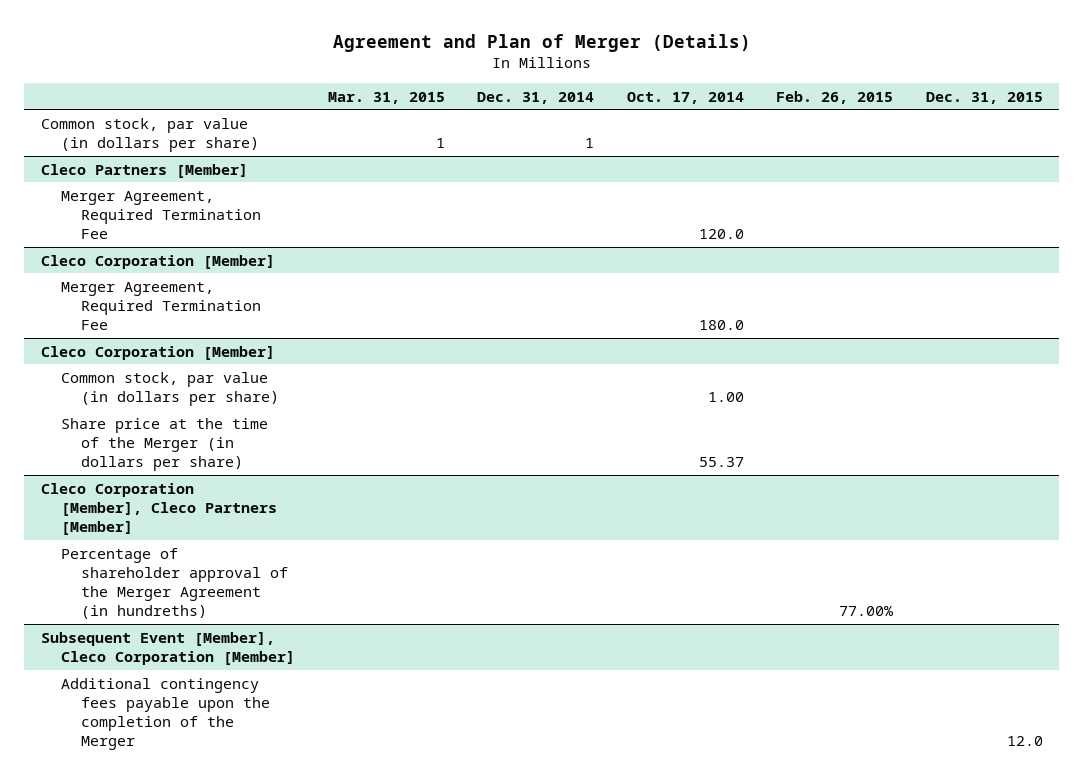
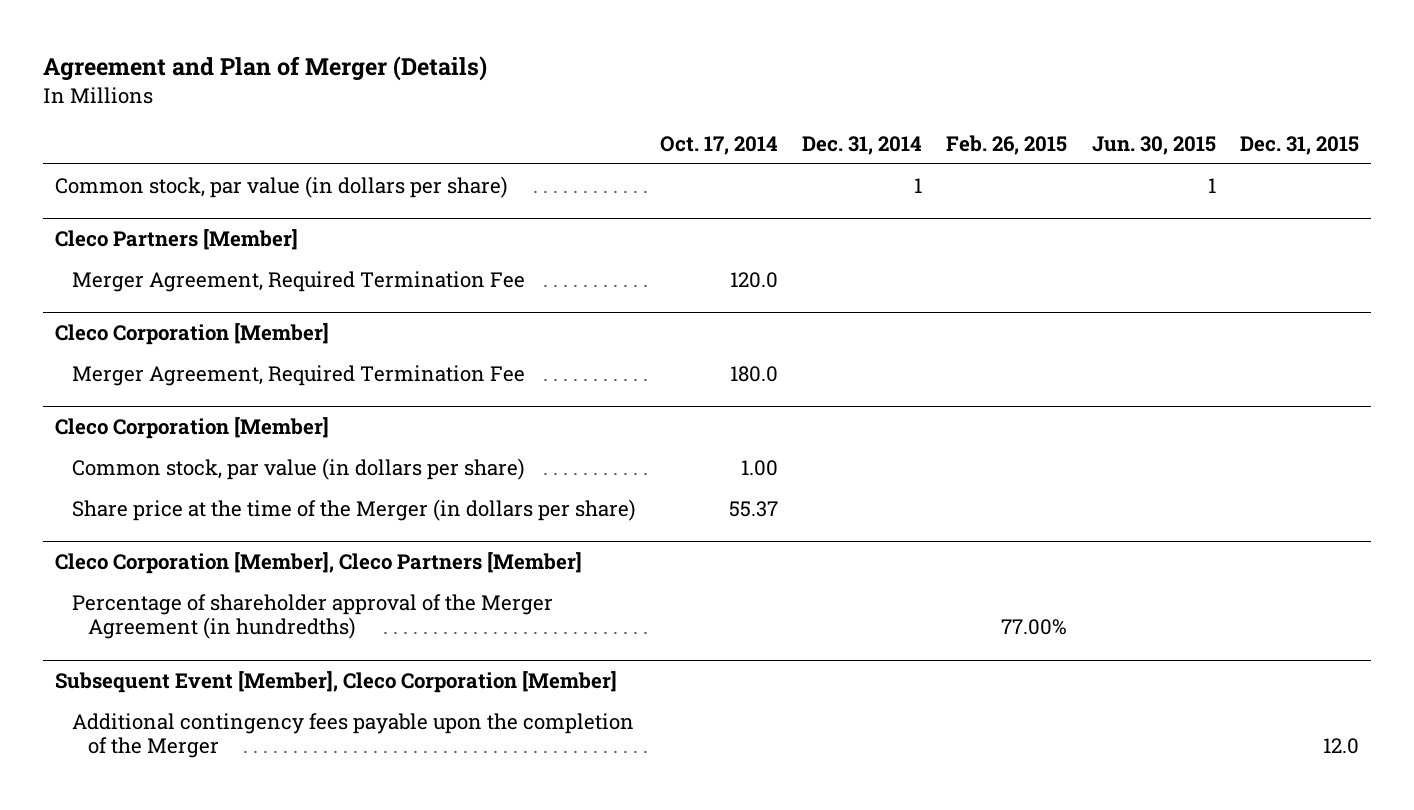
- | Mar. 31, 2015 | Dec. 31, 2014 | Oct. 17, 2014 | Feb. 26, 2015 | Dec. 31, 2015
+ | Oct. 17, 2014 | Dec. 31, 2014 | Feb. 26, 2015 | Jun. 30, 2015 | Dec. 31, 2015
@ Cleco Corporation [Member], Cleco Partners [Member]
- Percentage of shareholder approval of the Merger Agreement (in hundreths) | | | | 77.00% |
+ Percentage of shareholder approval of the Merger Agreement (in hundredths) | | | 77.00% | |

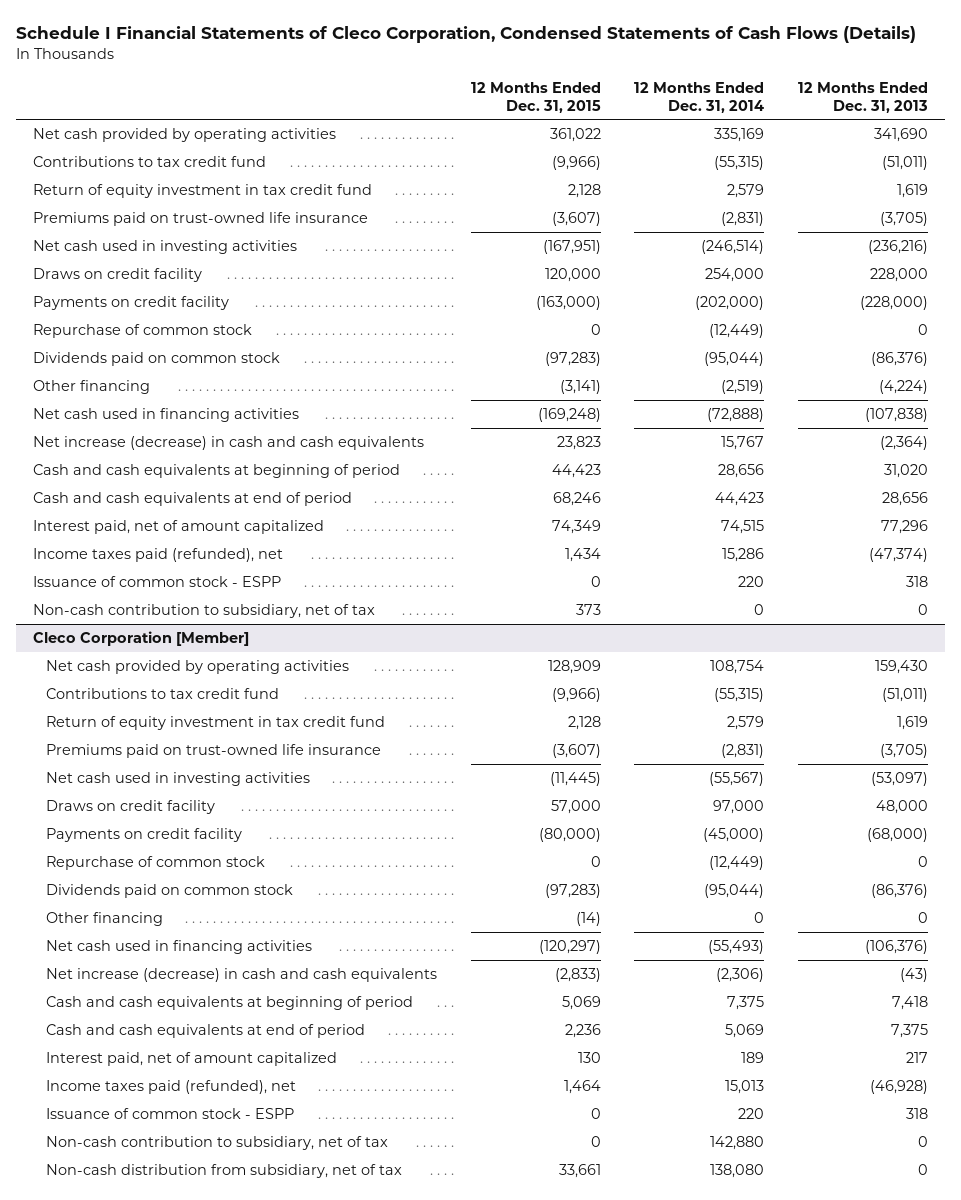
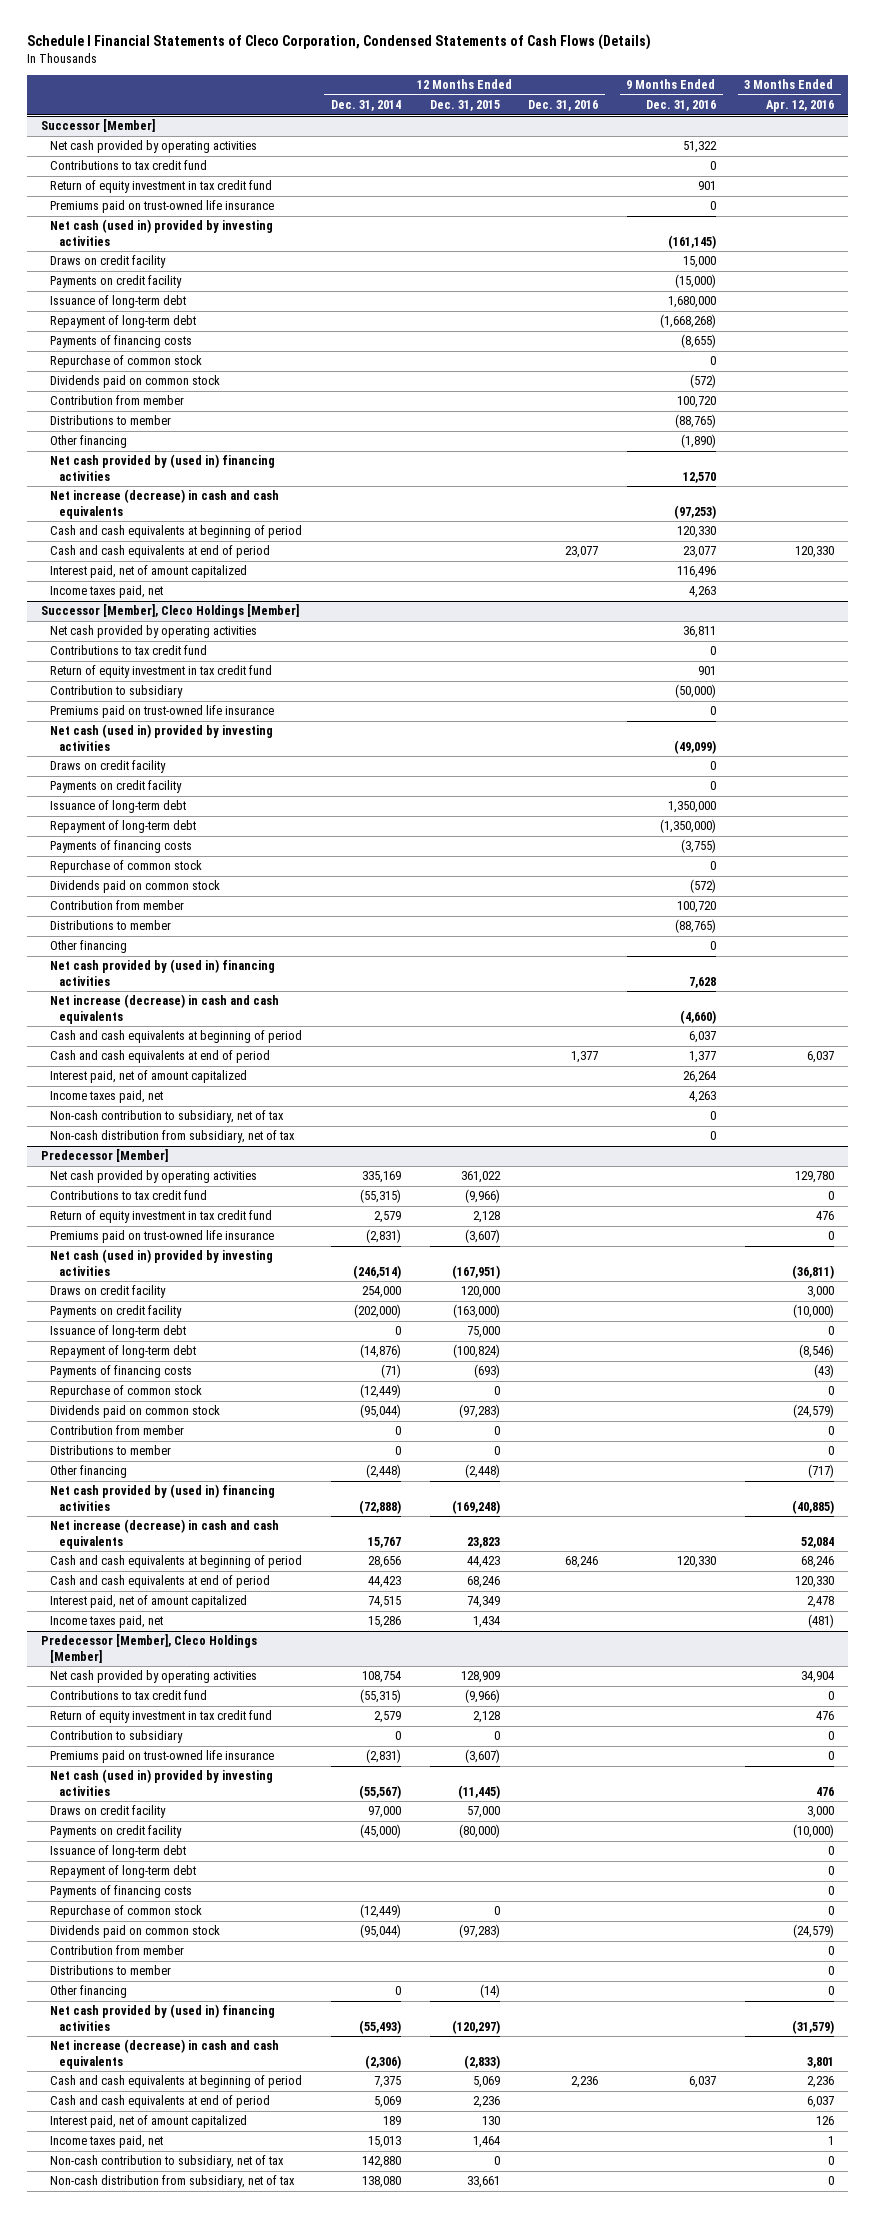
- | 12 Months Ended Dec. 31, 2015 | 12 Months Ended Dec. 31, 2014 | 12 Months Ended Dec. 31, 2013
+ | 12 Months Ended Dec. 31, 2014 | 12 Months Ended Dec. 31, 2015 | 12 Months Ended Dec. 31, 2016 | 9 Months Ended Dec. 31, 2016 | 3 Months Ended Apr. 12, 2016
+ Successor [Member]
+ Net cash provided by operating activities | | | | 51,322 |
+ Contributions to tax credit fund | | | | 0 |
+ Return of equity investment in tax credit fund | | | | 901 |
+ Premiums paid on trust-owned life insurance | | | | 0 |
+ Net cash (used in) provided by investing activities | | | | (161,145) |
+ Draws on credit facility | | | | 15,000 |
+ Payments on credit facility | | | | (15,000) |
+ Issuance of long-term debt | | | | 1,680,000 |
+ Repayment of long-term debt | | | | (1,668,268) |
+ Payments of financing costs | | | | (8,655) |
+ Repurchase of common stock | | | | 0 |
+ Dividends paid on common stock | | | | (572) |
+ Contribution from member | | | | 100,720 |
+ Distributions to member | | | | (88,765) |
+ Other financing | | | | (1,890) |
+ Net cash provided by (used in) financing activities | | | | 12,570 |
+ Net increase (decrease) in cash and cash equivalents | | | | (97,253) |
+ Cash and cash equivalents at beginning of period | | | | 120,330 |
+ Cash and cash equivalents at end of period | | | 23,077 | 23,077 | 120,330
+ Interest paid, net of amount capitalized | | | | 116,496 |
+ Income taxes paid, net | | | | 4,263 |
+ Successor [Member], Cleco Holdings [Member]
+ Net cash provided by operating activities | | | | 36,811 |
+ Contributions to tax credit fund | | | | 0 |
+ Return of equity investment in tax credit fund | | | | 901 |
+ Contribution to subsidiary | | | | (50,000) |
+ Premiums paid on trust-owned life insurance | | | | 0 |
+ Net cash (used in) provided by investing activities | | | | (49,099) |
+ Draws on credit facility | | | | 0 |
+ Payments on credit facility | | | | 0 |
+ Issuance of long-term debt | | | | 1,350,000 |
+ Repayment of long-term debt | | | | (1,350,000) |
+ Payments of financing costs | | | | (3,755) |
+ Repurchase of common stock | | | | 0 |
+ Dividends paid on common stock | | | | (572) |
+ Contribution from member | | | | 100,720 |
+ Distributions to member | | | | (88,765) |
+ Other financing | | | | 0 |
+ Net cash provided by (used in) financing activities | | | | 7,628 |
+ Net increase (decrease) in cash and cash equivalents | | | | (4,660) |
+ Cash and cash equivalents at beginning of period | | | | 6,037 |
+ Cash and cash equivalents at end of period | | | 1,377 | 1,377 | 6,037
+ Interest paid, net of amount capitalized | | | | 26,264 |
+ Income taxes paid, net | | | | 4,263 |
+ Non-cash contribution to subsidiary, net of tax | | | | 0 |
+ Non-cash distribution from subsidiary, net of tax | | | | 0 |
+ Predecessor [Member]
- Net cash used in investing activities | (167,951) | (246,514) | (236,216)
+ Net cash (used in) provided by investing activities | (246,514) | (167,951) | | | (36,811)
+ Issuance of long-term debt | 0 | 75,000 | | | 0
+ Repayment of long-term debt | (14,876) | (100,824) | | | (8,546)
+ Payments of financing costs | (71) | (693) | | | (43)
- Other financing | (3,141) | (2,519) | (4,224)
- Net cash used in financing activities | (169,248) | (72,888) | (107,838)
+ Contribution from member | 0 | 0 | | | 0
+ Distributions to member | 0 | 0 | | | 0
+ Other financing | (2,448) | (2,448) | | | (717)
+ Net cash provided by (used in) financing activities | (72,888) | (169,248) | | | (40,885)
- Income taxes paid (refunded), net | 1,434 | 15,286 | (47,374)
- Issuance of common stock - ESPP | 0 | 220 | 318
- Non-cash contribution to subsidiary, net of tax | 373 | 0 | 0
- Cleco Corporation [Member]
+ Income taxes paid, net | 15,286 | 1,434 | | | (481)
+ Predecessor [Member], Cleco Holdings [Member]
+ Contribution to subsidiary | 0 | 0 | | | 0
- Net cash used in investing activities | (11,445) | (55,567) | (53,097)
+ Net cash (used in) provided by investing activities | (55,567) | (11,445) | | | 476
+ Issuance of long-term debt | | | | | 0
+ Repayment of long-term debt | | | | | 0
+ Payments of financing costs | | | | | 0
+ Contribution from member | | | | | 0
+ Distributions to member | | | | | 0
- Net cash used in financing activities | (120,297) | (55,493) | (106,376)
+ Net cash provided by (used in) financing activities | (55,493) | (120,297) | | | (31,579)
- Income taxes paid (refunded), net | 1,464 | 15,013 | (46,928)
- Issuance of common stock - ESPP | 0 | 220 | 318
+ Income taxes paid, net | 15,013 | 1,464 | | | 1

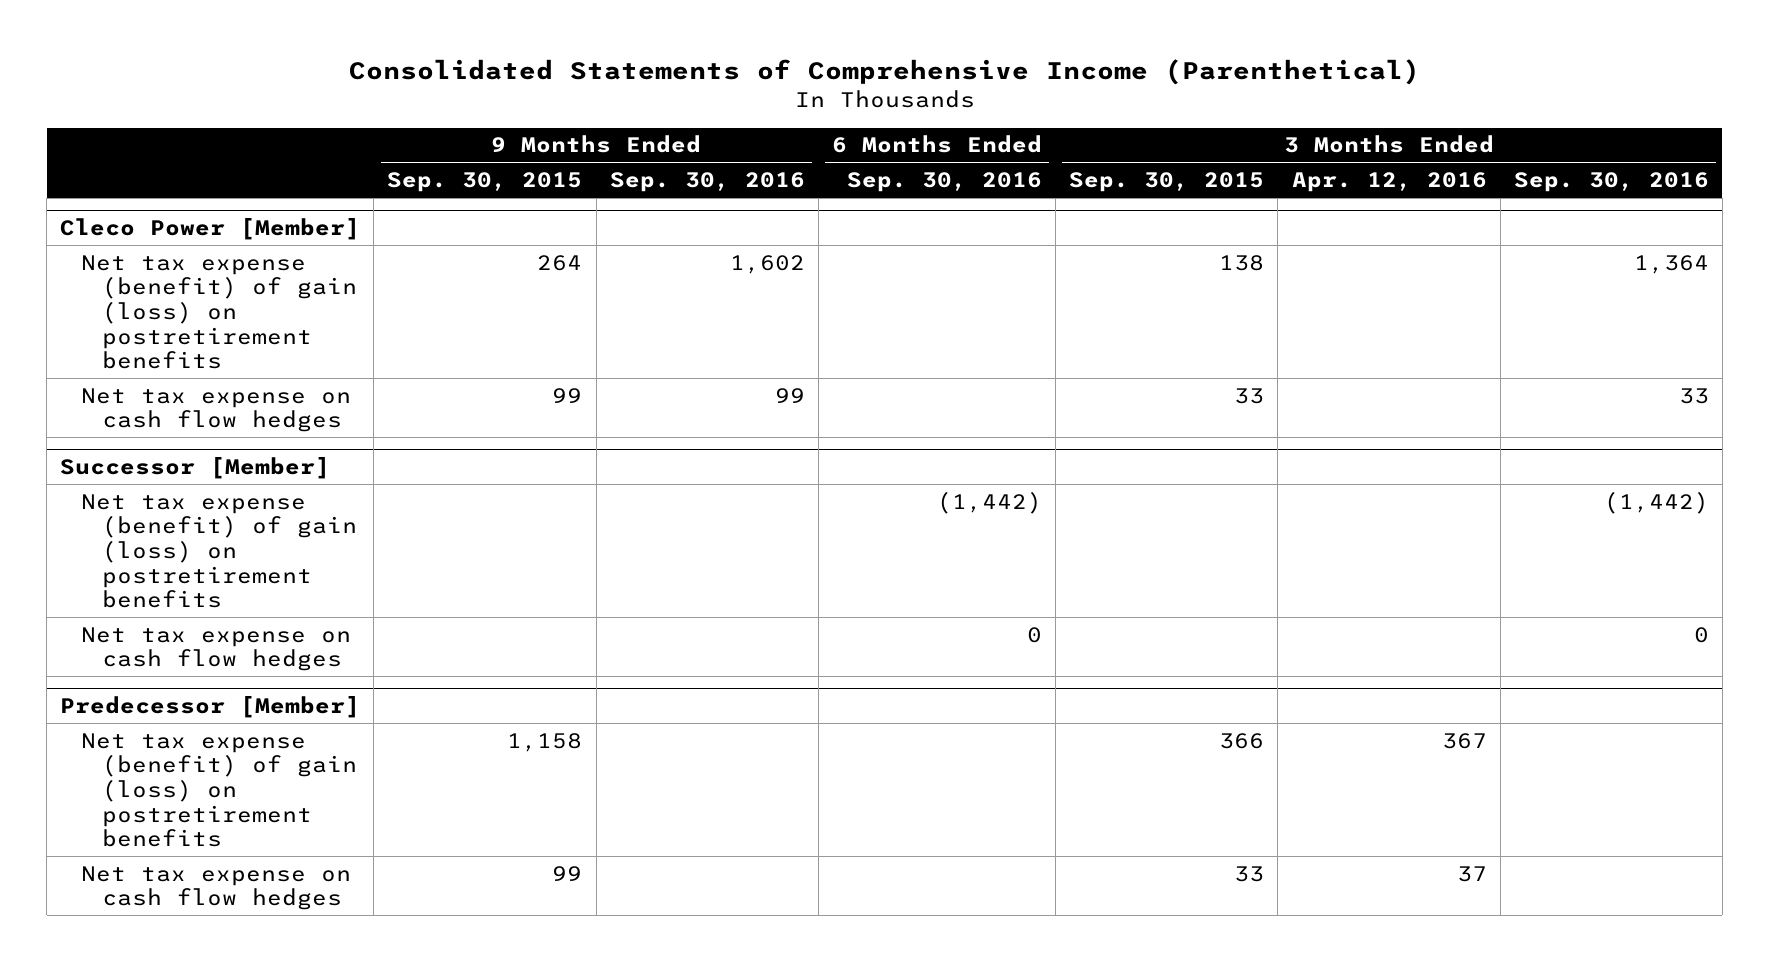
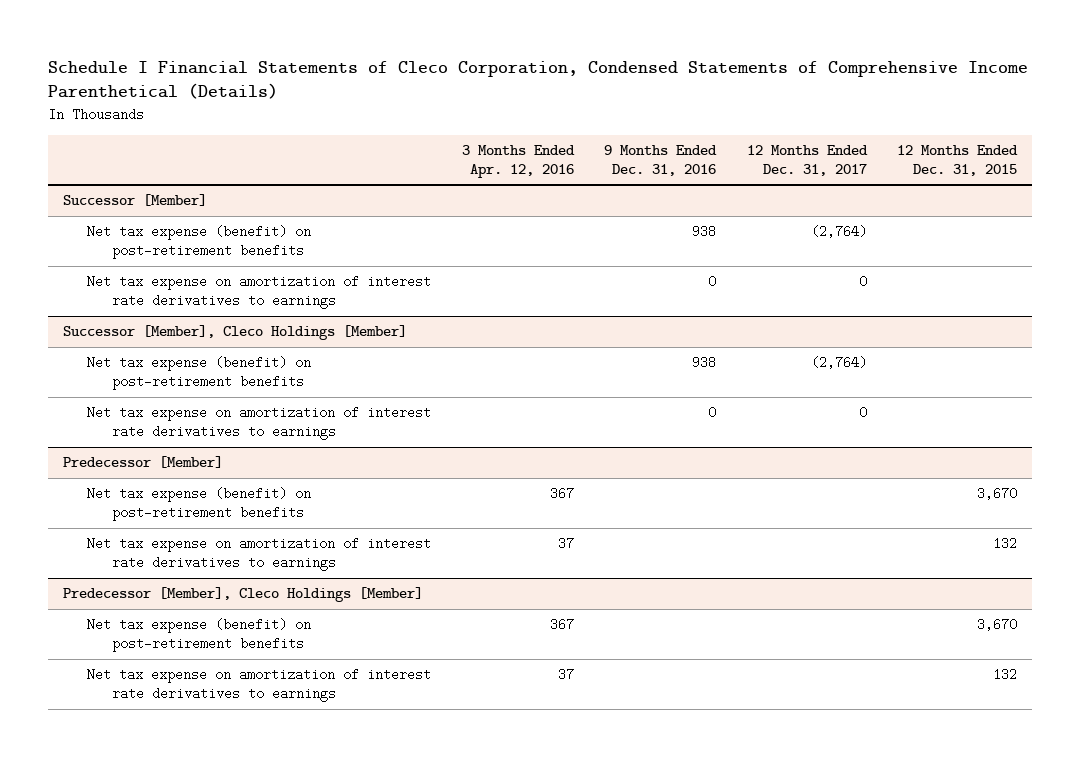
- Consolidated Statements of Comprehensive Income (Parenthetical)
+ Schedule I Financial Statements of Cleco Corporation, Condensed Statements of Comprehensive Income Parenthetical (Details)
- | 9 Months Ended Sep. 30, 2015 | 9 Months Ended Sep. 30, 2016 | 6 Months Ended Sep. 30, 2016 | 3 Months Ended Sep. 30, 2015 | 3 Months Ended Apr. 12, 2016 | 3 Months Ended Sep. 30, 2016
+ | 3 Months Ended Apr. 12, 2016 | 9 Months Ended Dec. 31, 2016 | 12 Months Ended Dec. 31, 2017 | 12 Months Ended Dec. 31, 2015
- Cleco Power [Member]
- Net tax expense (benefit) of gain (loss) on postretirement benefits | 264 | 1,602 | | 138 | | 1,364
- Net tax expense on cash flow hedges | 99 | 99 | | 33 | | 33
@ Successor [Member]
- Net tax expense (benefit) of gain (loss) on postretirement benefits | | | (1,442) | | | (1,442)
- Net tax expense on cash flow hedges | | | 0 | | | 0
+ Net tax expense (benefit) on post-retirement benefits | | 938 | (2,764) |
+ Net tax expense on amortization of interest rate derivatives to earnings | | 0 | 0 |
+ Successor [Member], Cleco Holdings [Member]
+ Net tax expense (benefit) on post-retirement benefits | | 938 | (2,764) |
+ Net tax expense on amortization of interest rate derivatives to earnings | | 0 | 0 |
@ Predecessor [Member]
- Net tax expense (benefit) of gain (loss) on postretirement benefits | 1,158 | | | 366 | 367 |
- Net tax expense on cash flow hedges | 99 | | | 33 | 37 |
+ Net tax expense (benefit) on post-retirement benefits | 367 | | | 3,670
+ Net tax expense on amortization of interest rate derivatives to earnings | 37 | | | 132
+ Predecessor [Member], Cleco Holdings [Member]
+ Net tax expense (benefit) on post-retirement benefits | 367 | | | 3,670
+ Net tax expense on amortization of interest rate derivatives to earnings | 37 | | | 132

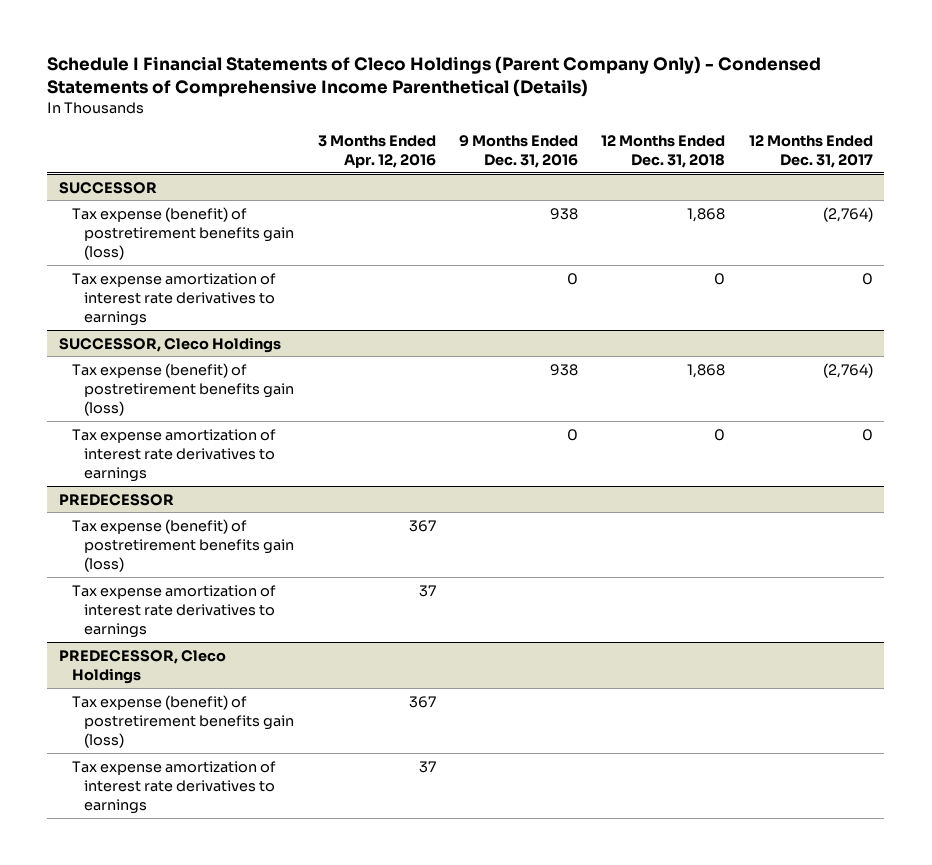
- Schedule I Financial Statements of Cleco Corporation, Condensed Statements of Comprehensive Income Parenthetical (Details)
+ Schedule I Financial Statements of Cleco Holdings (Parent Company Only) - Condensed Statements of Comprehensive Income Parenthetical (Details)
- | 3 Months Ended Apr. 12, 2016 | 9 Months Ended Dec. 31, 2016 | 12 Months Ended Dec. 31, 2017 | 12 Months Ended Dec. 31, 2015
+ | 3 Months Ended Apr. 12, 2016 | 9 Months Ended Dec. 31, 2016 | 12 Months Ended Dec. 31, 2018 | 12 Months Ended Dec. 31, 2017
- Successor [Member]
- Net tax expense (benefit) on post-retirement benefits | | 938 | (2,764) |
- Net tax expense on amortization of interest rate derivatives to earnings | | 0 | 0 |
- Successor [Member], Cleco Holdings [Member]
- Net tax expense (benefit) on post-retirement benefits | | 938 | (2,764) |
- Net tax expense on amortization of interest rate derivatives to earnings | | 0 | 0 |
- Predecessor [Member]
- Net tax expense (benefit) on post-retirement benefits | 367 | | | 3,670
- Net tax expense on amortization of interest rate derivatives to earnings | 37 | | | 132
- Predecessor [Member], Cleco Holdings [Member]
- Net tax expense (benefit) on post-retirement benefits | 367 | | | 3,670
- Net tax expense on amortization of interest rate derivatives to earnings | 37 | | | 132
+ SUCCESSOR
+ Tax expense (benefit) of postretirement benefits gain (loss) | | 938 | 1,868 | (2,764)
+ Tax expense amortization of interest rate derivatives to earnings | | 0 | 0 | 0
+ SUCCESSOR, Cleco Holdings
+ Tax expense (benefit) of postretirement benefits gain (loss) | | 938 | 1,868 | (2,764)
+ Tax expense amortization of interest rate derivatives to earnings | | 0 | 0 | 0
+ PREDECESSOR
+ Tax expense (benefit) of postretirement benefits gain (loss) | 367 | | |
+ Tax expense amortization of interest rate derivatives to earnings | 37 | | |
+ PREDECESSOR, Cleco Holdings
+ Tax expense (benefit) of postretirement benefits gain (loss) | 367 | | |
+ Tax expense amortization of interest rate derivatives to earnings | 37 | | |

